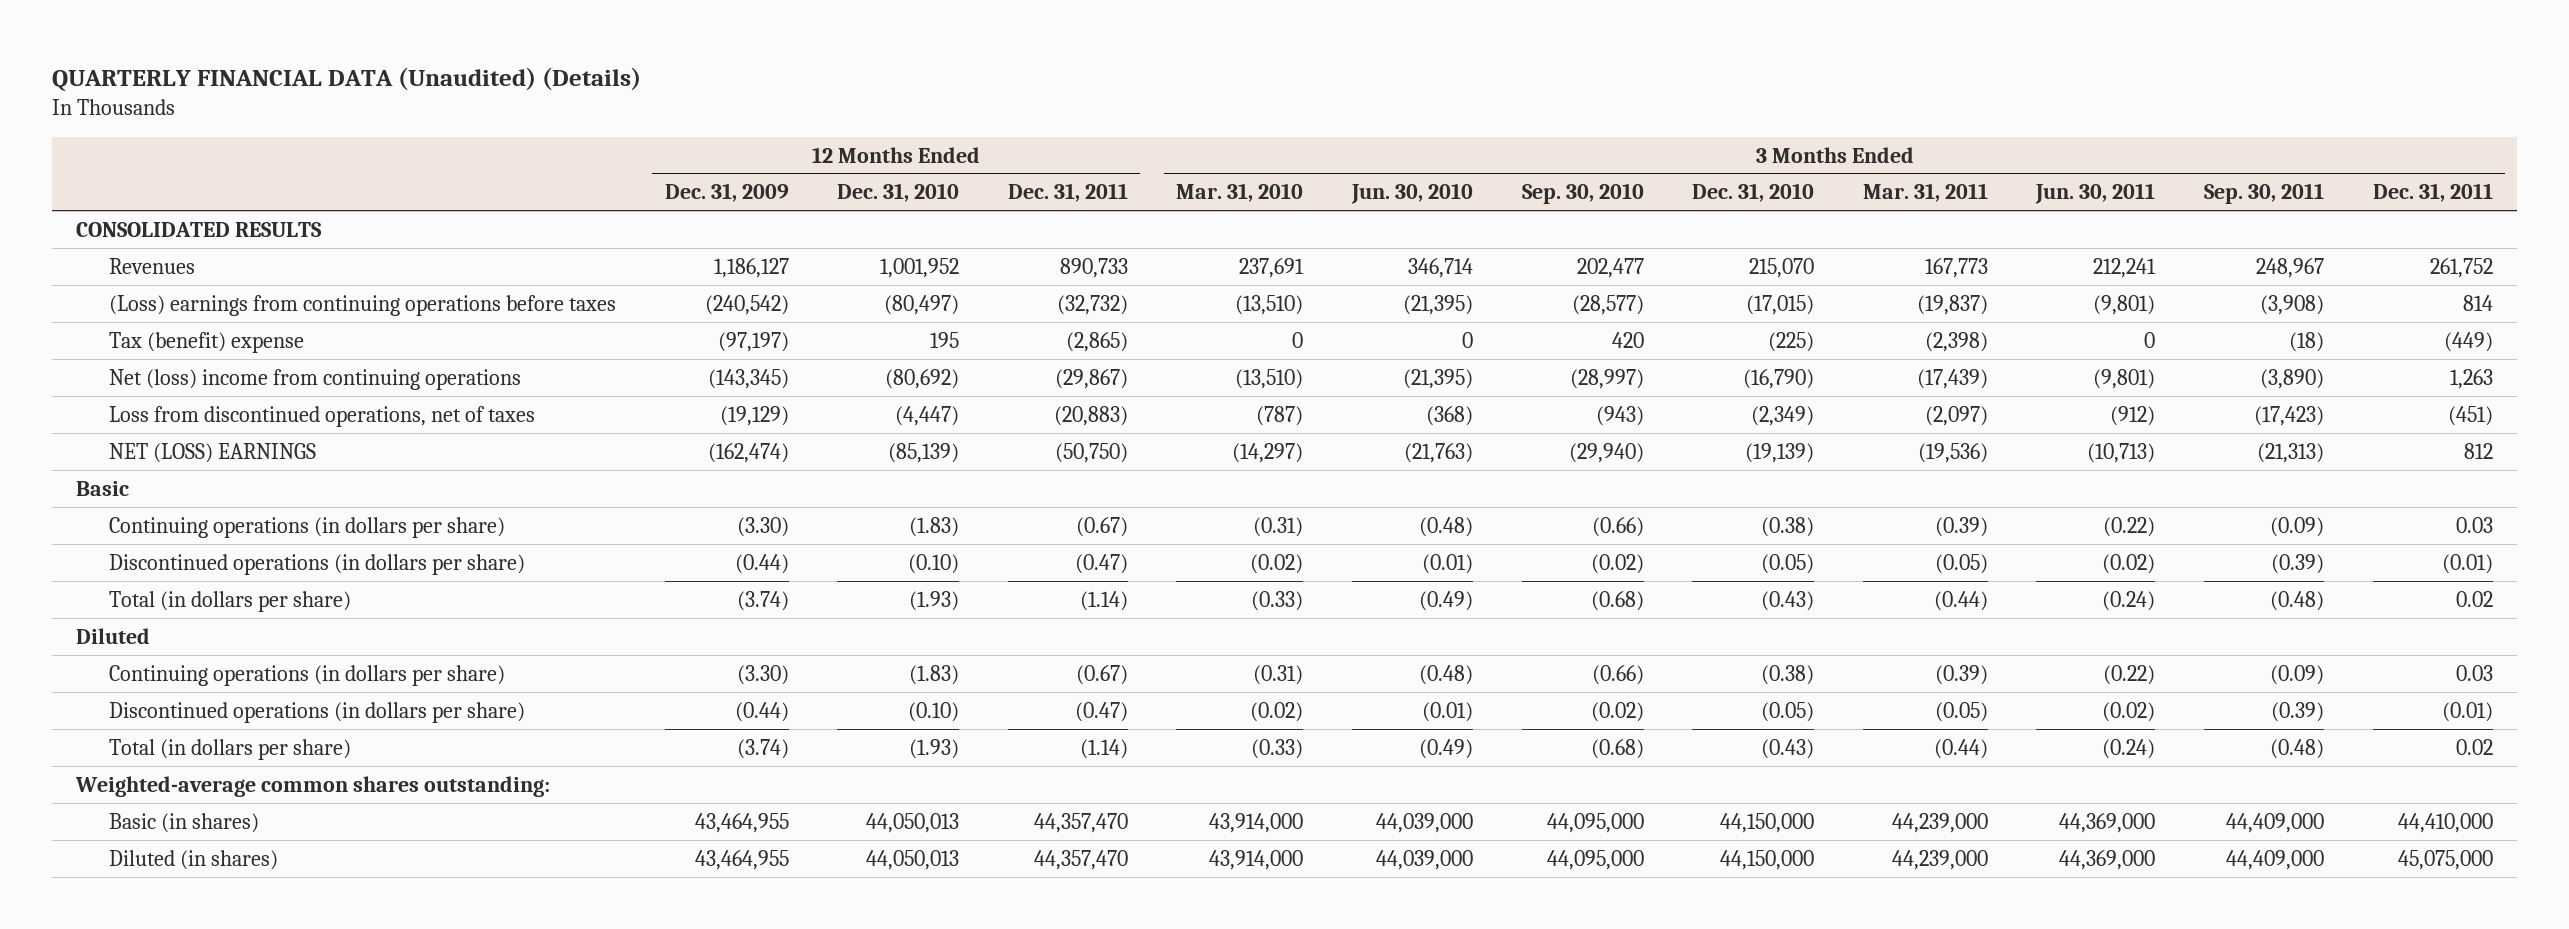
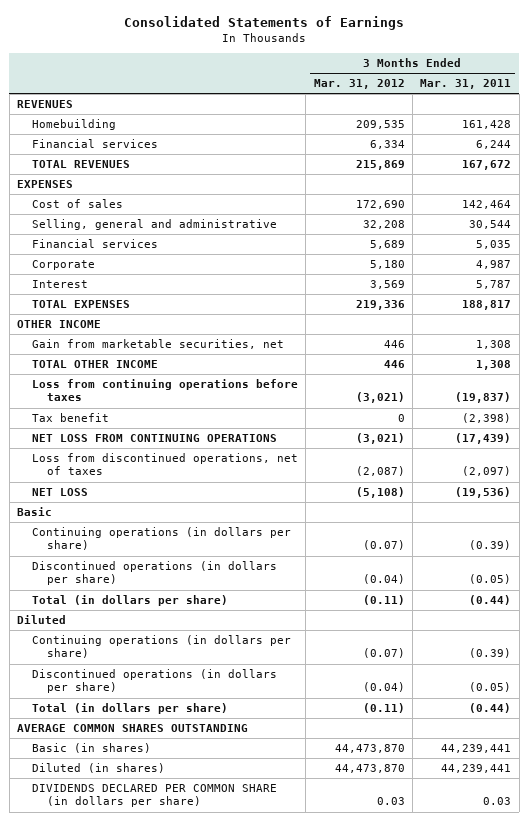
- QUARTERLY FINANCIAL DATA (Unaudited) (Details)
+ Consolidated Statements of Earnings
- | 12 Months Ended Dec. 31, 2009 | 12 Months Ended Dec. 31, 2010 | 12 Months Ended Dec. 31, 2011 | 3 Months Ended Mar. 31, 2010 | 3 Months Ended Jun. 30, 2010 | 3 Months Ended Sep. 30, 2010 | 3 Months Ended Dec. 31, 2010 | 3 Months Ended Mar. 31, 2011 | 3 Months Ended Jun. 30, 2011 | 3 Months Ended Sep. 30, 2011 | 3 Months Ended Dec. 31, 2011
+ | 3 Months Ended Mar. 31, 2012 | 3 Months Ended Mar. 31, 2011
- CONSOLIDATED RESULTS
- Revenues | 1,186,127 | 1,001,952 | 890,733 | 237,691 | 346,714 | 202,477 | 215,070 | 167,773 | 212,241 | 248,967 | 261,752
- (Loss) earnings from continuing operations before taxes | (240,542) | (80,497) | (32,732) | (13,510) | (21,395) | (28,577) | (17,015) | (19,837) | (9,801) | (3,908) | 814
- Tax (benefit) expense | (97,197) | 195 | (2,865) | 0 | 0 | 420 | (225) | (2,398) | 0 | (18) | (449)
- Net (loss) income from continuing operations | (143,345) | (80,692) | (29,867) | (13,510) | (21,395) | (28,997) | (16,790) | (17,439) | (9,801) | (3,890) | 1,263
+ REVENUES
+ Homebuilding | 209,535 | 161,428
+ Financial services | 6,334 | 6,244
+ TOTAL REVENUES | 215,869 | 167,672
+ EXPENSES
+ Cost of sales | 172,690 | 142,464
+ Selling, general and administrative | 32,208 | 30,544
+ Financial services | 5,689 | 5,035
+ Corporate | 5,180 | 4,987
+ Interest | 3,569 | 5,787
+ TOTAL EXPENSES | 219,336 | 188,817
+ OTHER INCOME
+ Gain from marketable securities, net | 446 | 1,308
+ TOTAL OTHER INCOME | 446 | 1,308
+ Loss from continuing operations before taxes | (3,021) | (19,837)
+ Tax benefit | 0 | (2,398)
+ NET LOSS FROM CONTINUING OPERATIONS | (3,021) | (17,439)
- NET (LOSS) EARNINGS | (162,474) | (85,139) | (50,750) | (14,297) | (21,763) | (29,940) | (19,139) | (19,536) | (10,713) | (21,313) | 812
+ NET LOSS | (5,108) | (19,536)
- Weighted-average common shares outstanding:
- Basic (in shares) | 43,464,955 | 44,050,013 | 44,357,470 | 43,914,000 | 44,039,000 | 44,095,000 | 44,150,000 | 44,239,000 | 44,369,000 | 44,409,000 | 44,410,000
- Diluted (in shares) | 43,464,955 | 44,050,013 | 44,357,470 | 43,914,000 | 44,039,000 | 44,095,000 | 44,150,000 | 44,239,000 | 44,369,000 | 44,409,000 | 45,075,000
+ AVERAGE COMMON SHARES OUTSTANDING
+ Basic (in shares) | 44,473,870 | 44,239,441
+ Diluted (in shares) | 44,473,870 | 44,239,441
+ DIVIDENDS DECLARED PER COMMON SHARE (in dollars per share) | 0.03 | 0.03

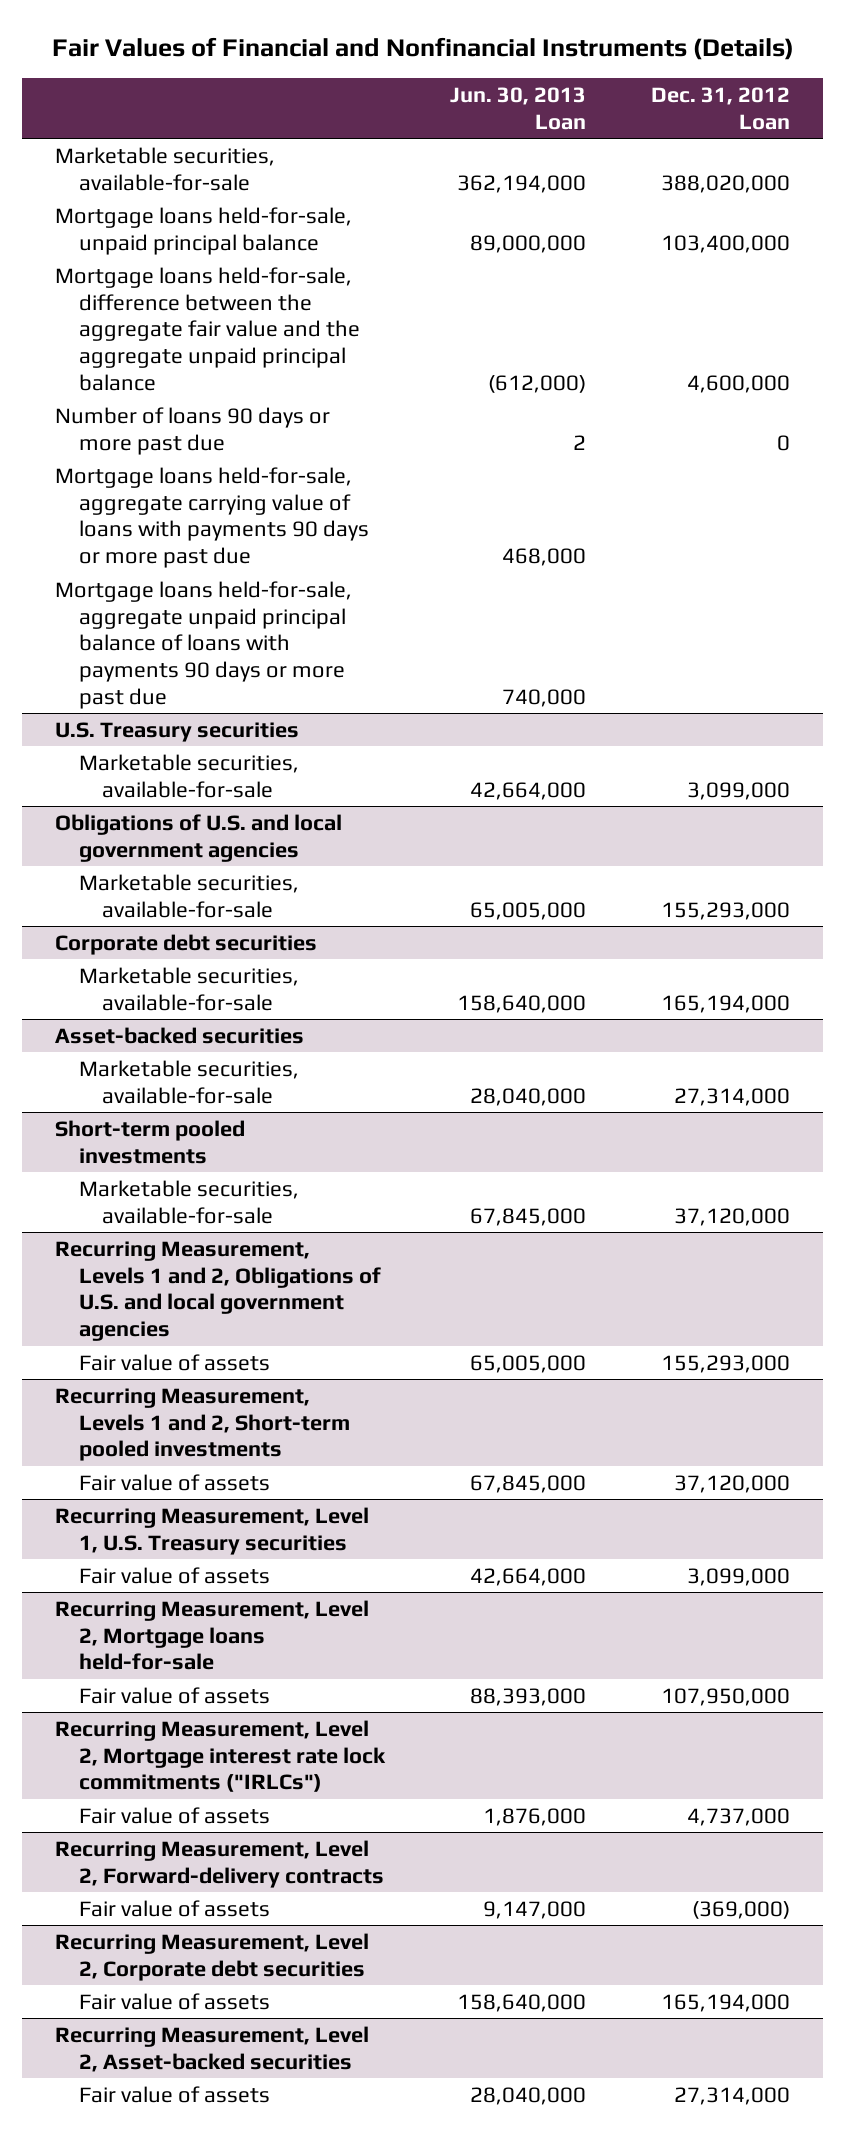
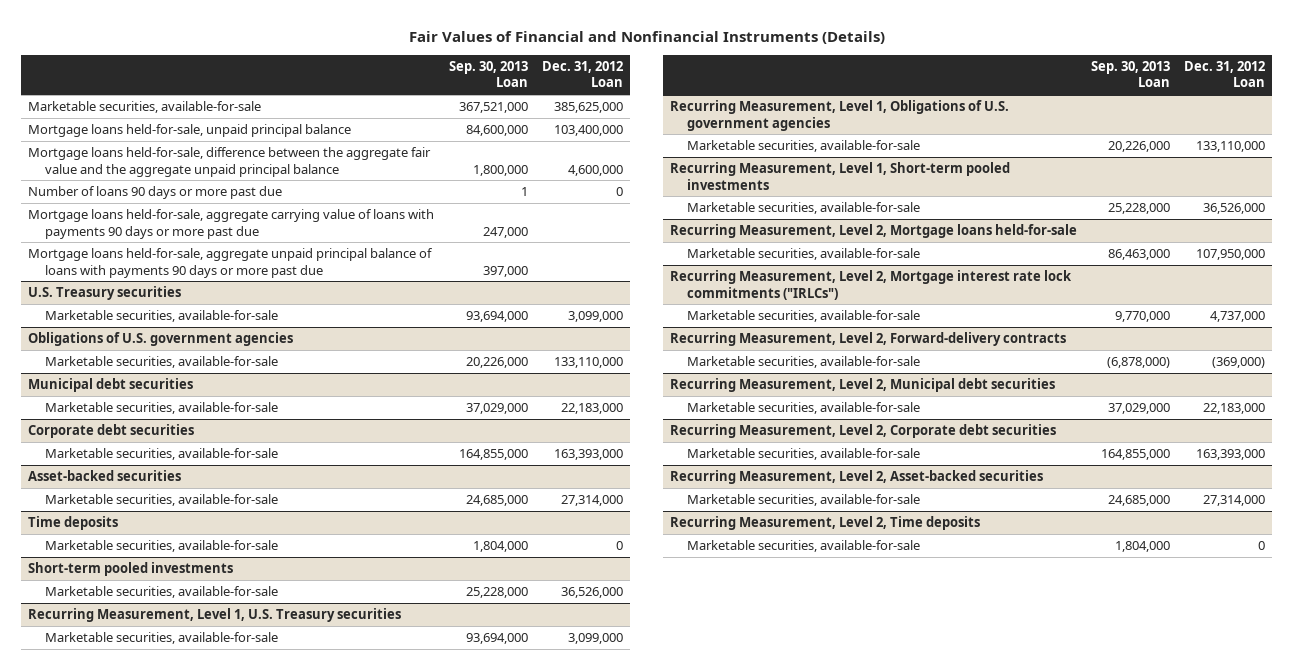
- | Jun. 30, 2013 Loan | Dec. 31, 2012 Loan
+ | Sep. 30, 2013 Loan | Dec. 31, 2012 Loan
- Marketable securities, available-for-sale | 362,194,000 | 388,020,000
+ Marketable securities, available-for-sale | 367,521,000 | 385,625,000
- Obligations of U.S. and local government agencies
- Marketable securities, available-for-sale | 65,005,000 | 155,293,000
+ Obligations of U.S. government agencies
+ Marketable securities, available-for-sale | 20,226,000 | 133,110,000
+ Municipal debt securities
+ Marketable securities, available-for-sale | 37,029,000 | 22,183,000
@ Corporate debt securities
- Marketable securities, available-for-sale | 158,640,000 | 165,194,000
+ Marketable securities, available-for-sale | 164,855,000 | 163,393,000
+ Time deposits
+ Marketable securities, available-for-sale | 1,804,000 | 0
@ Short-term pooled investments
- Marketable securities, available-for-sale | 67,845,000 | 37,120,000
- Recurring Measurement, Levels 1 and 2, Obligations of U.S. and local government agencies
- Fair value of assets | 65,005,000 | 155,293,000
- Recurring Measurement, Levels 1 and 2, Short-term pooled investments
- Fair value of assets | 67,845,000 | 37,120,000
@ Short-term pooled investments
+ Marketable securities, available-for-sale | 25,228,000 | 36,526,000
@ Recurring Measurement, Level 1, U.S. Treasury securities
- Fair value of assets | 42,664,000 | 3,099,000
+ Marketable securities, available-for-sale | 93,694,000 | 3,099,000
+ Recurring Measurement, Level 1, Obligations of U.S. government agencies
+ Marketable securities, available-for-sale | 20,226,000 | 133,110,000
+ Recurring Measurement, Level 1, Short-term pooled investments
+ Marketable securities, available-for-sale | 25,228,000 | 36,526,000
@ Recurring Measurement, Level 2, Mortgage loans held-for-sale
- Fair value of assets | 88,393,000 | 107,950,000
+ Marketable securities, available-for-sale | 86,463,000 | 107,950,000
@ Recurring Measurement, Level 2, Mortgage interest rate lock commitments ("IRLCs")
- Fair value of assets | 1,876,000 | 4,737,000
+ Marketable securities, available-for-sale | 9,770,000 | 4,737,000
@ Recurring Measurement, Level 2, Forward-delivery contracts
- Fair value of assets | 9,147,000 | (369,000)
+ Marketable securities, available-for-sale | (6,878,000) | (369,000)
+ Recurring Measurement, Level 2, Municipal debt securities
+ Marketable securities, available-for-sale | 37,029,000 | 22,183,000
@ Recurring Measurement, Level 2, Corporate debt securities
- Fair value of assets | 158,640,000 | 165,194,000
+ Marketable securities, available-for-sale | 164,855,000 | 163,393,000
@ Recurring Measurement, Level 2, Asset-backed securities
- Fair value of assets | 28,040,000 | 27,314,000
+ Marketable securities, available-for-sale | 24,685,000 | 27,314,000
+ Recurring Measurement, Level 2, Time deposits
+ Marketable securities, available-for-sale | 1,804,000 | 0

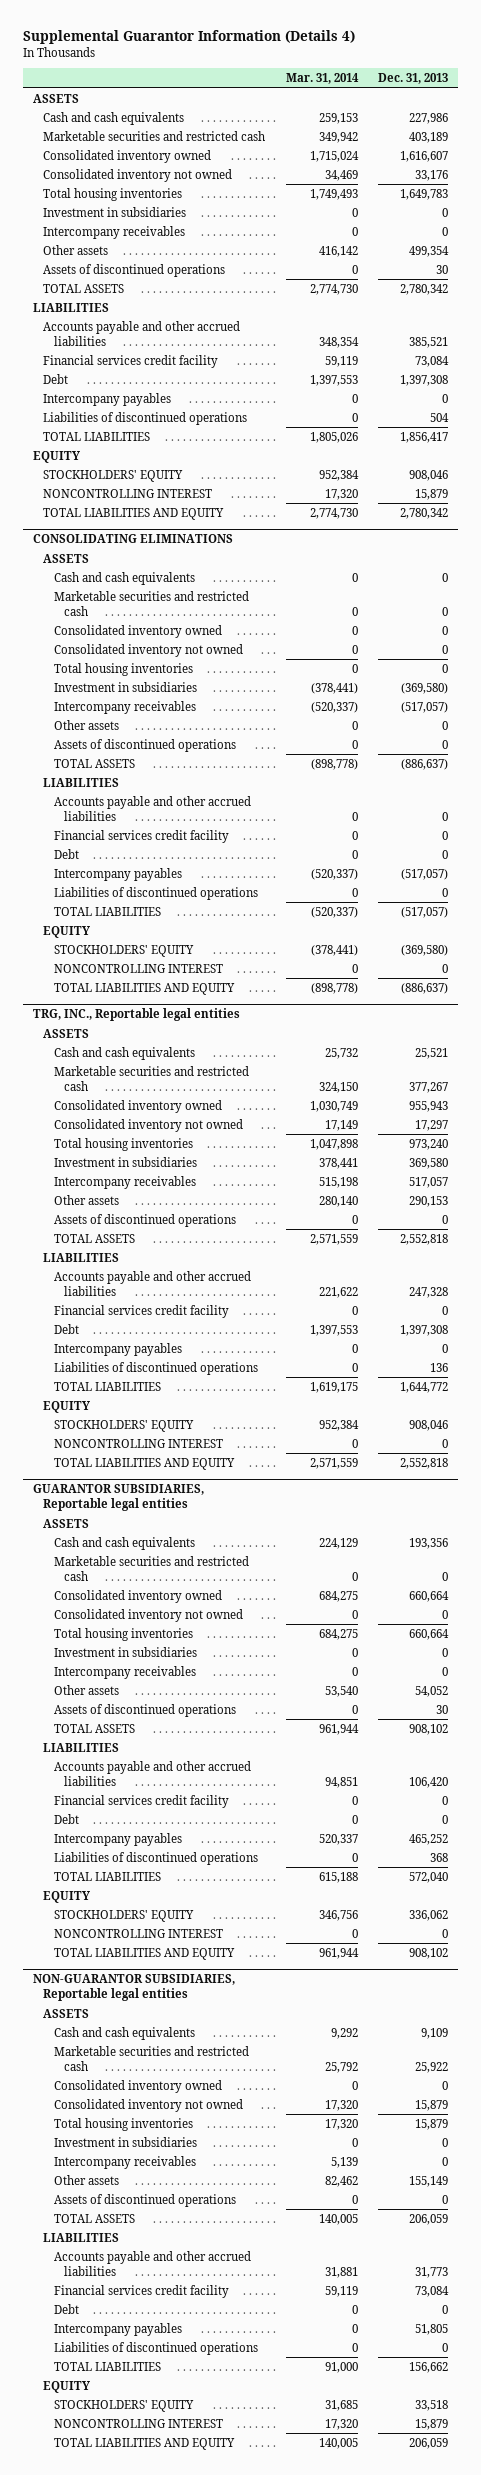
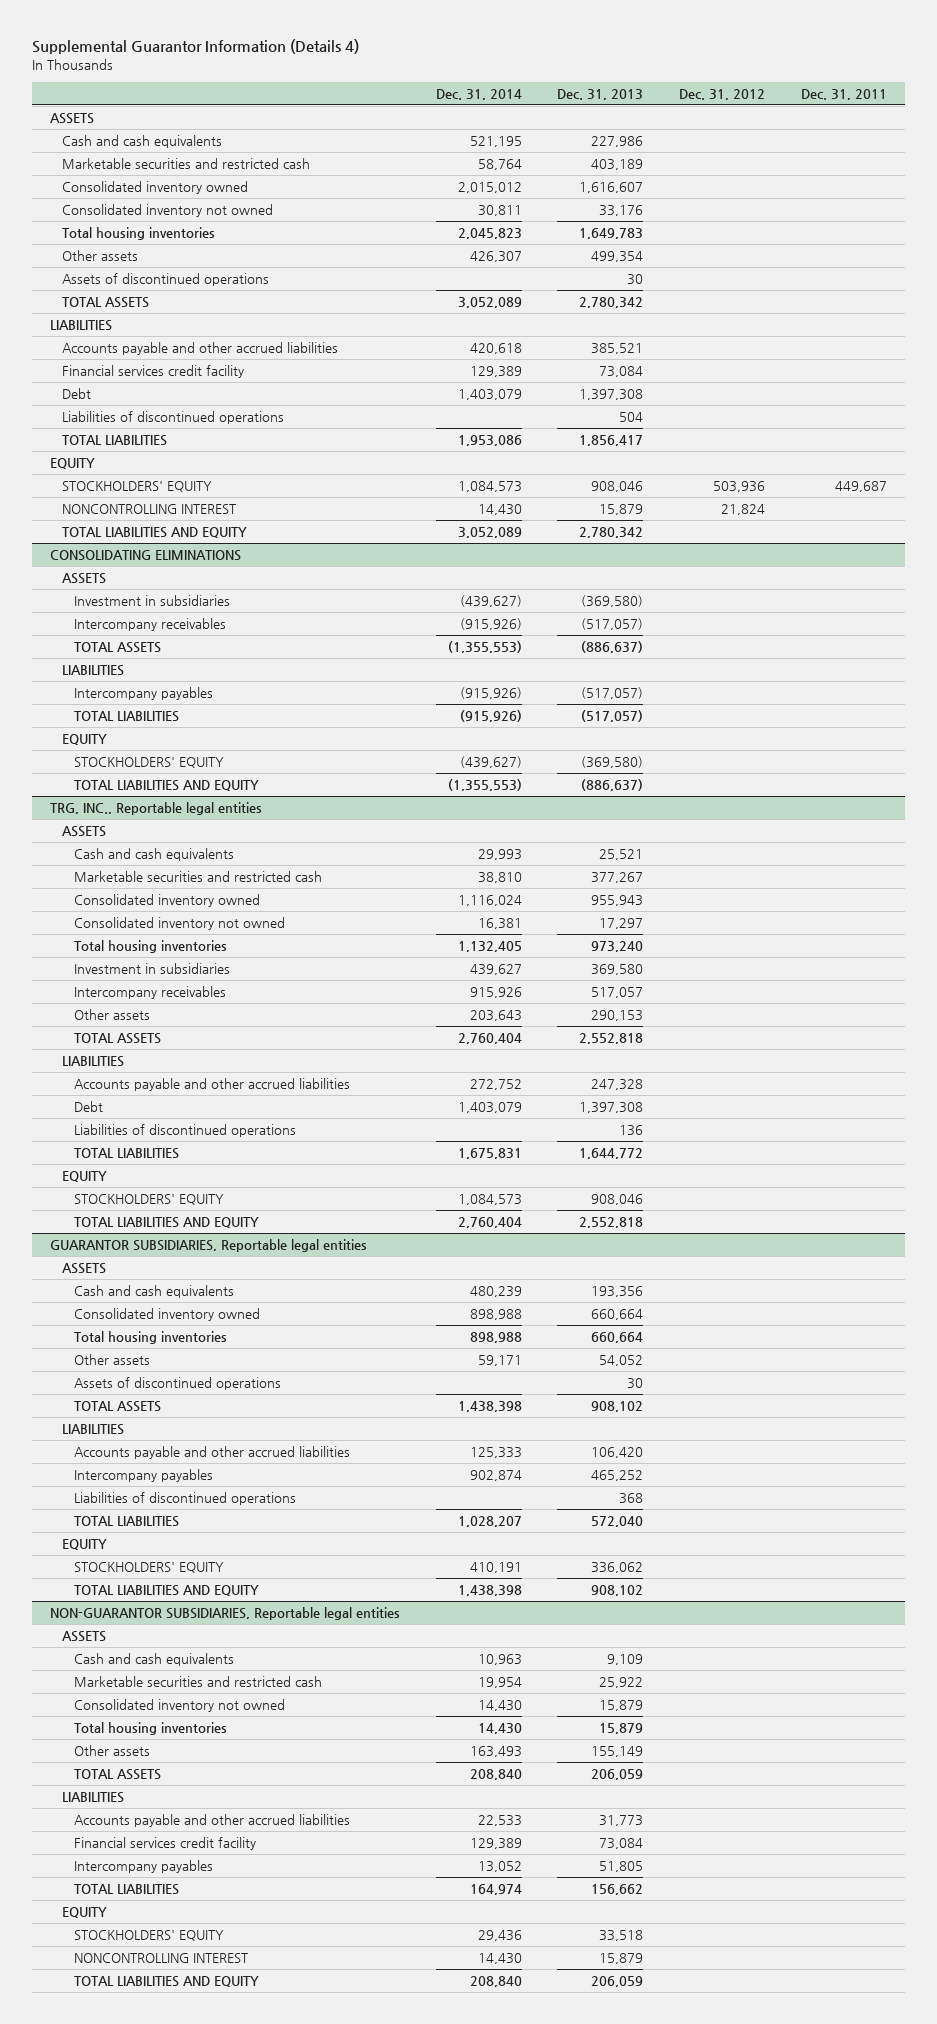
- | Mar. 31, 2014 | Dec. 31, 2013
+ | Dec. 31, 2014 | Dec. 31, 2013 | Dec. 31, 2012 | Dec. 31, 2011
- Investment in subsidiaries | 0 | 0
- Intercompany receivables | 0 | 0
- Intercompany payables | 0 | 0
@ CONSOLIDATING ELIMINATIONS
- Cash and cash equivalents | 0 | 0
- Marketable securities and restricted cash | 0 | 0
- Consolidated inventory owned | 0 | 0
- Consolidated inventory not owned | 0 | 0
- Total housing inventories | 0 | 0
- Other assets | 0 | 0
- Assets of discontinued operations | 0 | 0
- Accounts payable and other accrued liabilities | 0 | 0
- Financial services credit facility | 0 | 0
- Debt | 0 | 0
- Liabilities of discontinued operations | 0 | 0
- NONCONTROLLING INTEREST | 0 | 0
@ TRG, INC., Reportable legal entities
- Assets of discontinued operations | 0 | 0
- Financial services credit facility | 0 | 0
- Intercompany payables | 0 | 0
- NONCONTROLLING INTEREST | 0 | 0
@ GUARANTOR SUBSIDIARIES, Reportable legal entities
- Marketable securities and restricted cash | 0 | 0
- Consolidated inventory not owned | 0 | 0
- Investment in subsidiaries | 0 | 0
- Intercompany receivables | 0 | 0
- Financial services credit facility | 0 | 0
- Debt | 0 | 0
- NONCONTROLLING INTEREST | 0 | 0
@ NON-GUARANTOR SUBSIDIARIES, Reportable legal entities
- Consolidated inventory owned | 0 | 0
- Investment in subsidiaries | 0 | 0
- Intercompany receivables | 5,139 | 0
- Assets of discontinued operations | 0 | 0
- Debt | 0 | 0
- Liabilities of discontinued operations | 0 | 0

